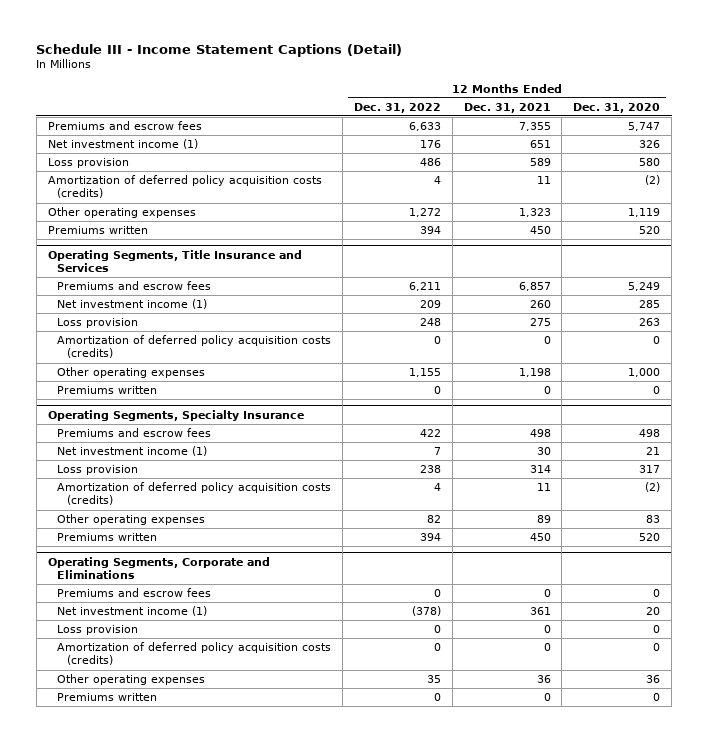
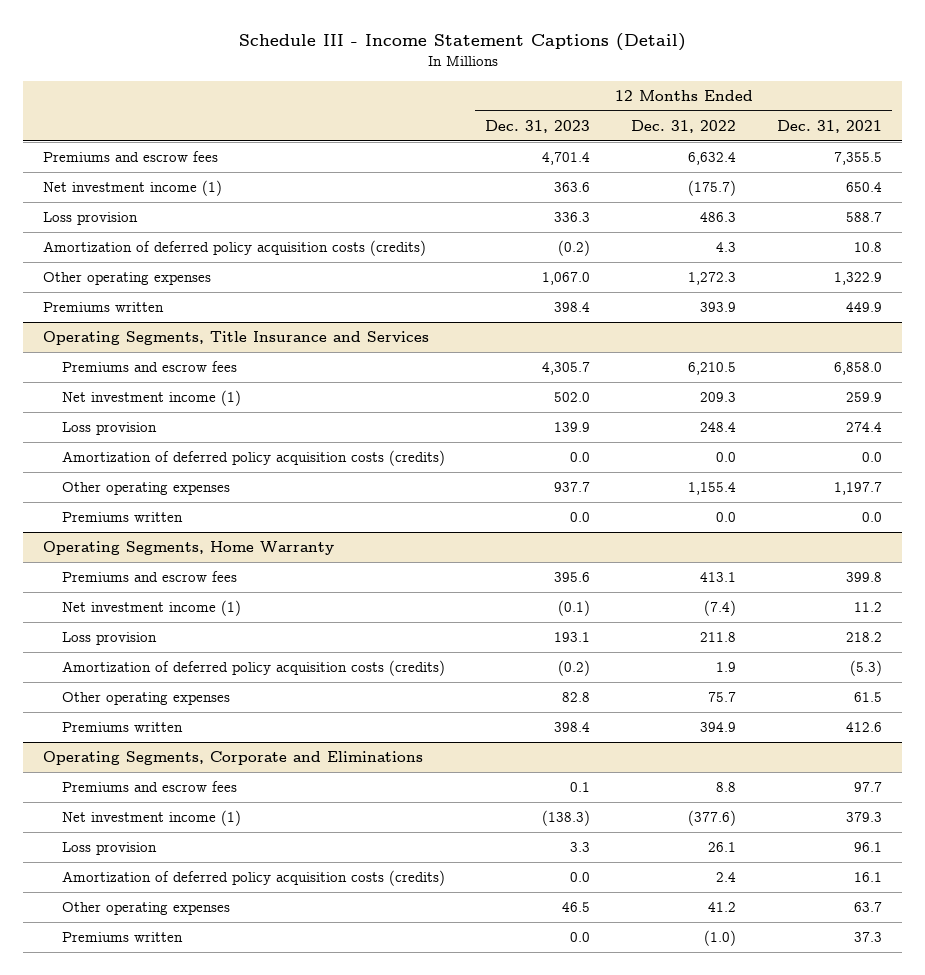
- | 12 Months Ended Dec. 31, 2022 | 12 Months Ended Dec. 31, 2021 | 12 Months Ended Dec. 31, 2020
+ | 12 Months Ended Dec. 31, 2023 | 12 Months Ended Dec. 31, 2022 | 12 Months Ended Dec. 31, 2021
- Premiums and escrow fees | 6,633 | 7,355 | 5,747
- Net investment income (1) | 176 | 651 | 326
- Loss provision | 486 | 589 | 580
- Amortization of deferred policy acquisition costs (credits) | 4 | 11 | (2)
- Other operating expenses | 1,272 | 1,323 | 1,119
- Premiums written | 394 | 450 | 520
+ Premiums and escrow fees | 4,701.4 | 6,632.4 | 7,355.5
+ Net investment income (1) | 363.6 | (175.7) | 650.4
+ Loss provision | 336.3 | 486.3 | 588.7
+ Amortization of deferred policy acquisition costs (credits) | (0.2) | 4.3 | 10.8
+ Other operating expenses | 1,067.0 | 1,272.3 | 1,322.9
+ Premiums written | 398.4 | 393.9 | 449.9
@ Operating Segments, Title Insurance and Services
- Premiums and escrow fees | 6,211 | 6,857 | 5,249
- Net investment income (1) | 209 | 260 | 285
- Loss provision | 248 | 275 | 263
- Amortization of deferred policy acquisition costs (credits) | 0 | 0 | 0
- Other operating expenses | 1,155 | 1,198 | 1,000
- Premiums written | 0 | 0 | 0
- Operating Segments, Specialty Insurance
- Premiums and escrow fees | 422 | 498 | 498
- Net investment income (1) | 7 | 30 | 21
- Loss provision | 238 | 314 | 317
- Amortization of deferred policy acquisition costs (credits) | 4 | 11 | (2)
- Other operating expenses | 82 | 89 | 83
- Premiums written | 394 | 450 | 520
@ Operating Segments, Title Insurance and Services
+ Premiums and escrow fees | 4,305.7 | 6,210.5 | 6,858.0
+ Net investment income (1) | 502.0 | 209.3 | 259.9
+ Loss provision | 139.9 | 248.4 | 274.4
+ Amortization of deferred policy acquisition costs (credits) | 0.0 | 0.0 | 0.0
+ Other operating expenses | 937.7 | 1,155.4 | 1,197.7
+ Premiums written | 0.0 | 0.0 | 0.0
+ Operating Segments, Home Warranty
+ Premiums and escrow fees | 395.6 | 413.1 | 399.8
+ Net investment income (1) | (0.1) | (7.4) | 11.2
+ Loss provision | 193.1 | 211.8 | 218.2
+ Amortization of deferred policy acquisition costs (credits) | (0.2) | 1.9 | (5.3)
+ Other operating expenses | 82.8 | 75.7 | 61.5
+ Premiums written | 398.4 | 394.9 | 412.6
@ Operating Segments, Corporate and Eliminations
- Premiums and escrow fees | 0 | 0 | 0
- Net investment income (1) | (378) | 361 | 20
- Loss provision | 0 | 0 | 0
- Amortization of deferred policy acquisition costs (credits) | 0 | 0 | 0
- Other operating expenses | 35 | 36 | 36
- Premiums written | 0 | 0 | 0
+ Premiums and escrow fees | 0.1 | 8.8 | 97.7
+ Net investment income (1) | (138.3) | (377.6) | 379.3
+ Loss provision | 3.3 | 26.1 | 96.1
+ Amortization of deferred policy acquisition costs (credits) | 0.0 | 2.4 | 16.1
+ Other operating expenses | 46.5 | 41.2 | 63.7
+ Premiums written | 0.0 | (1.0) | 37.3

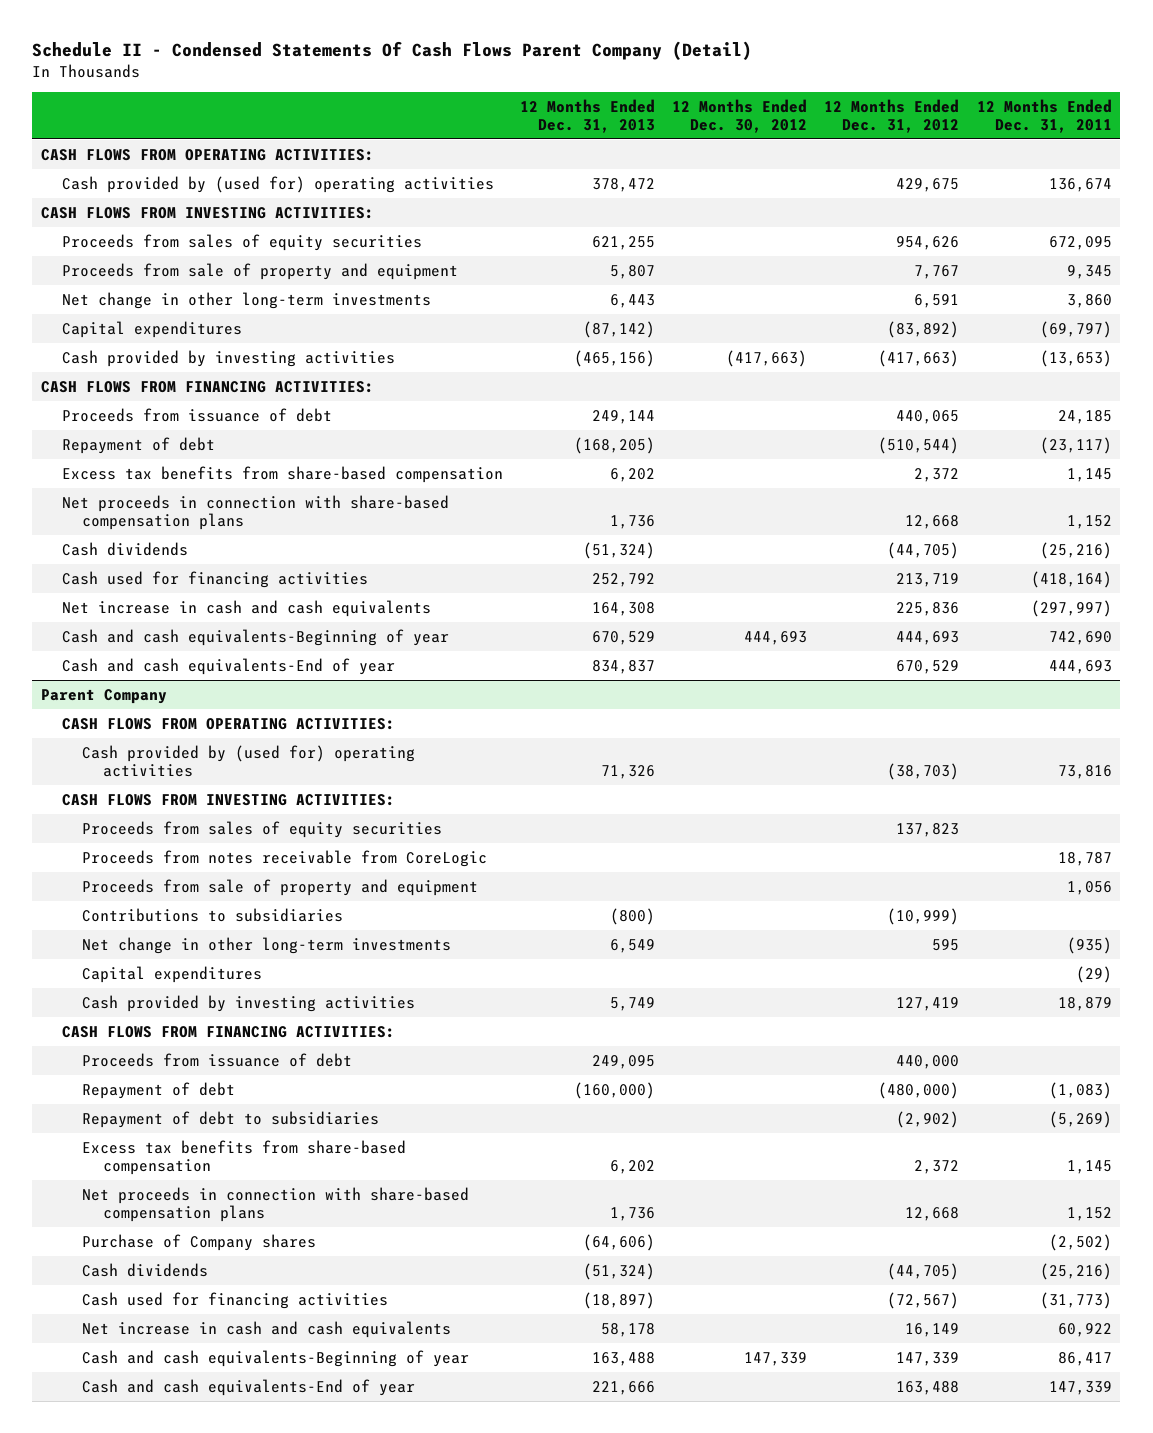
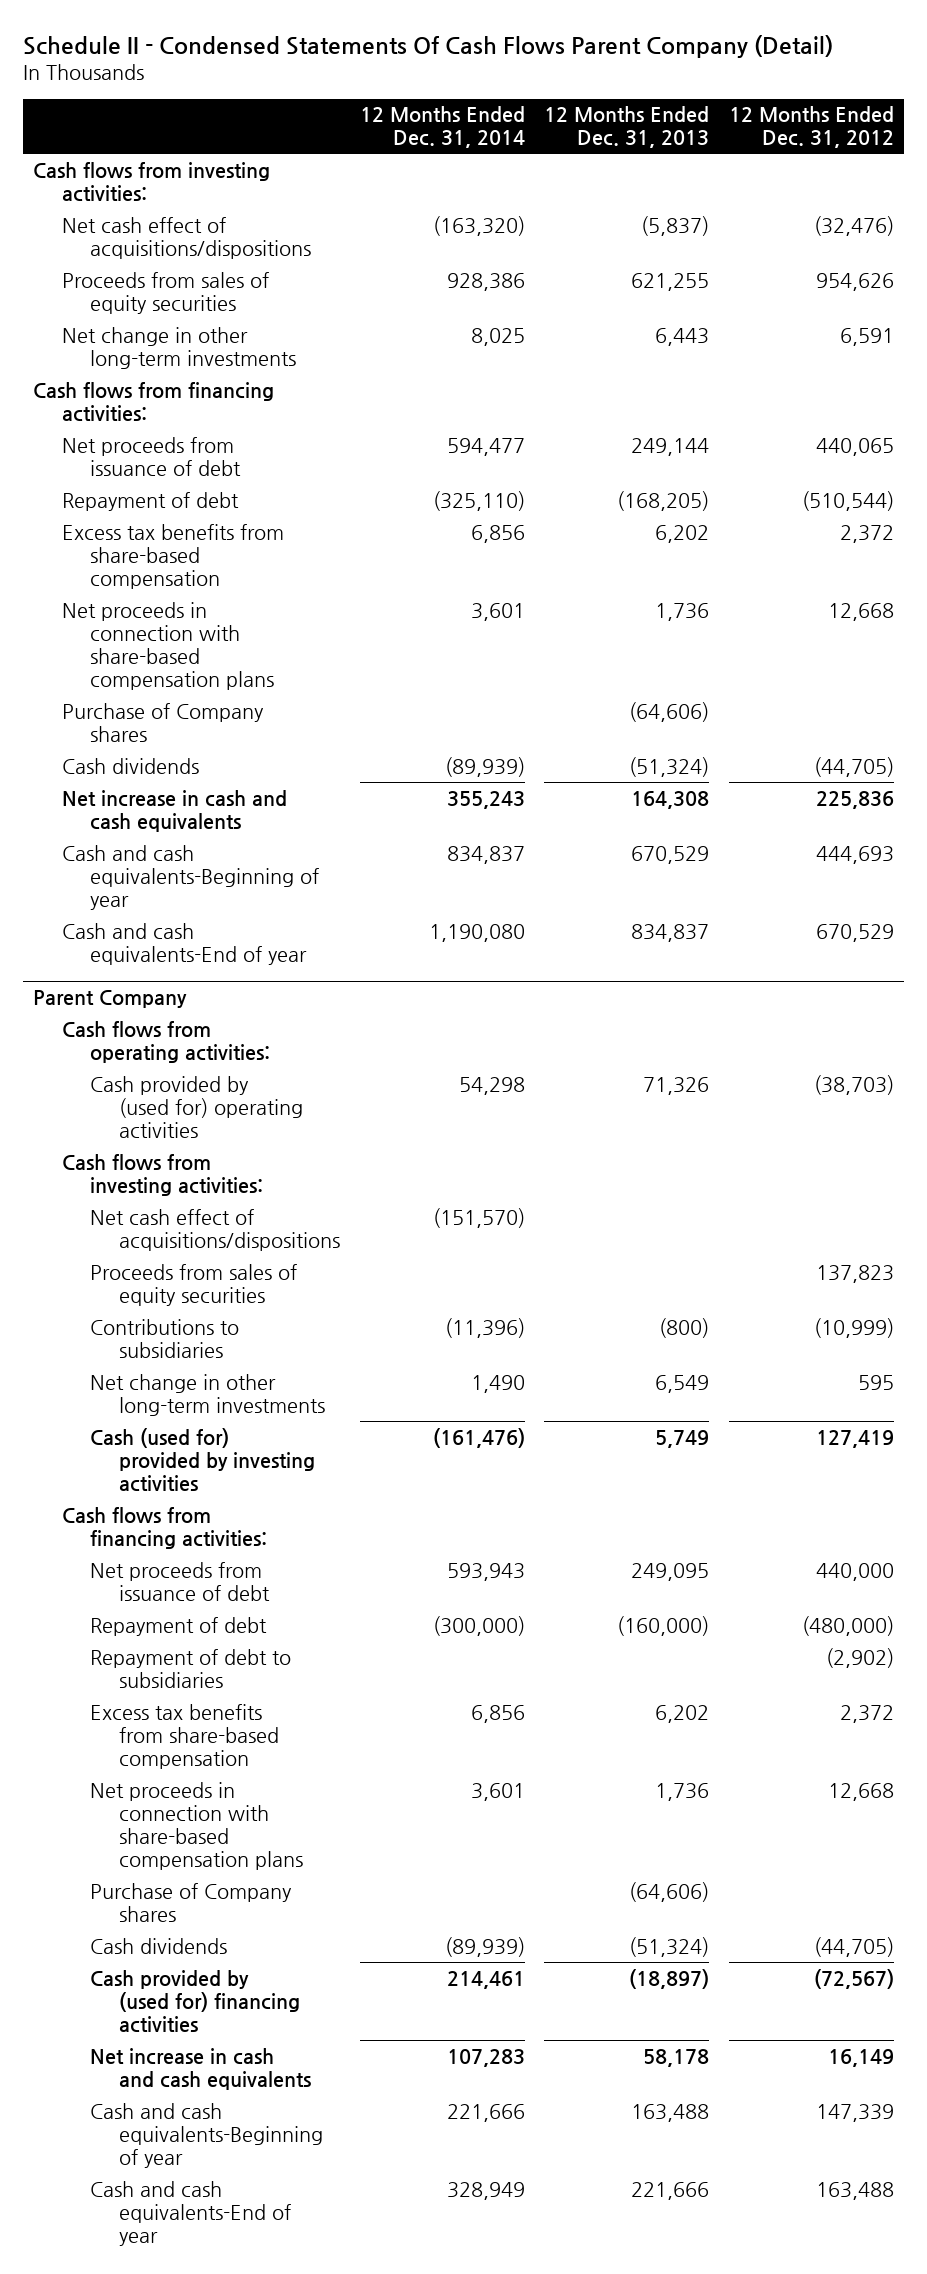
- | 12 Months Ended Dec. 31, 2013 | 12 Months Ended Dec. 30, 2012 | 12 Months Ended Dec. 31, 2012 | 12 Months Ended Dec. 31, 2011
+ | 12 Months Ended Dec. 31, 2014 | 12 Months Ended Dec. 31, 2013 | 12 Months Ended Dec. 31, 2012
- CASH FLOWS FROM OPERATING ACTIVITIES:
- Cash provided by (used for) operating activities | 378,472 | | 429,675 | 136,674
- CASH FLOWS FROM INVESTING ACTIVITIES:
+ Cash flows from investing activities:
+ Net cash effect of acquisitions/dispositions | (163,320) | (5,837) | (32,476)
- Proceeds from sale of property and equipment | 5,807 | | 7,767 | 9,345
- Capital expenditures | (87,142) | | (83,892) | (69,797)
- Cash provided by investing activities | (465,156) | (417,663) | (417,663) | (13,653)
- CASH FLOWS FROM FINANCING ACTIVITIES:
- Proceeds from issuance of debt | 249,144 | | 440,065 | 24,185
+ Cash flows from financing activities:
+ Net proceeds from issuance of debt | 594,477 | 249,144 | 440,065
+ Purchase of Company shares | | (64,606) |
- Cash used for financing activities | 252,792 | | 213,719 | (418,164)
@ Parent Company
- CASH FLOWS FROM OPERATING ACTIVITIES:
+ Cash flows from operating activities:
- CASH FLOWS FROM INVESTING ACTIVITIES:
+ Cash flows from investing activities:
+ Net cash effect of acquisitions/dispositions | (151,570) | |
- Proceeds from notes receivable from CoreLogic | | | | 18,787
- Proceeds from sale of property and equipment | | | | 1,056
- Capital expenditures | | | | (29)
- Cash provided by investing activities | 5,749 | | 127,419 | 18,879
- CASH FLOWS FROM FINANCING ACTIVITIES:
- Proceeds from issuance of debt | 249,095 | | 440,000 |
+ Cash (used for) provided by investing activities | (161,476) | 5,749 | 127,419
+ Cash flows from financing activities:
+ Net proceeds from issuance of debt | 593,943 | 249,095 | 440,000
- Cash used for financing activities | (18,897) | | (72,567) | (31,773)
+ Cash provided by (used for) financing activities | 214,461 | (18,897) | (72,567)

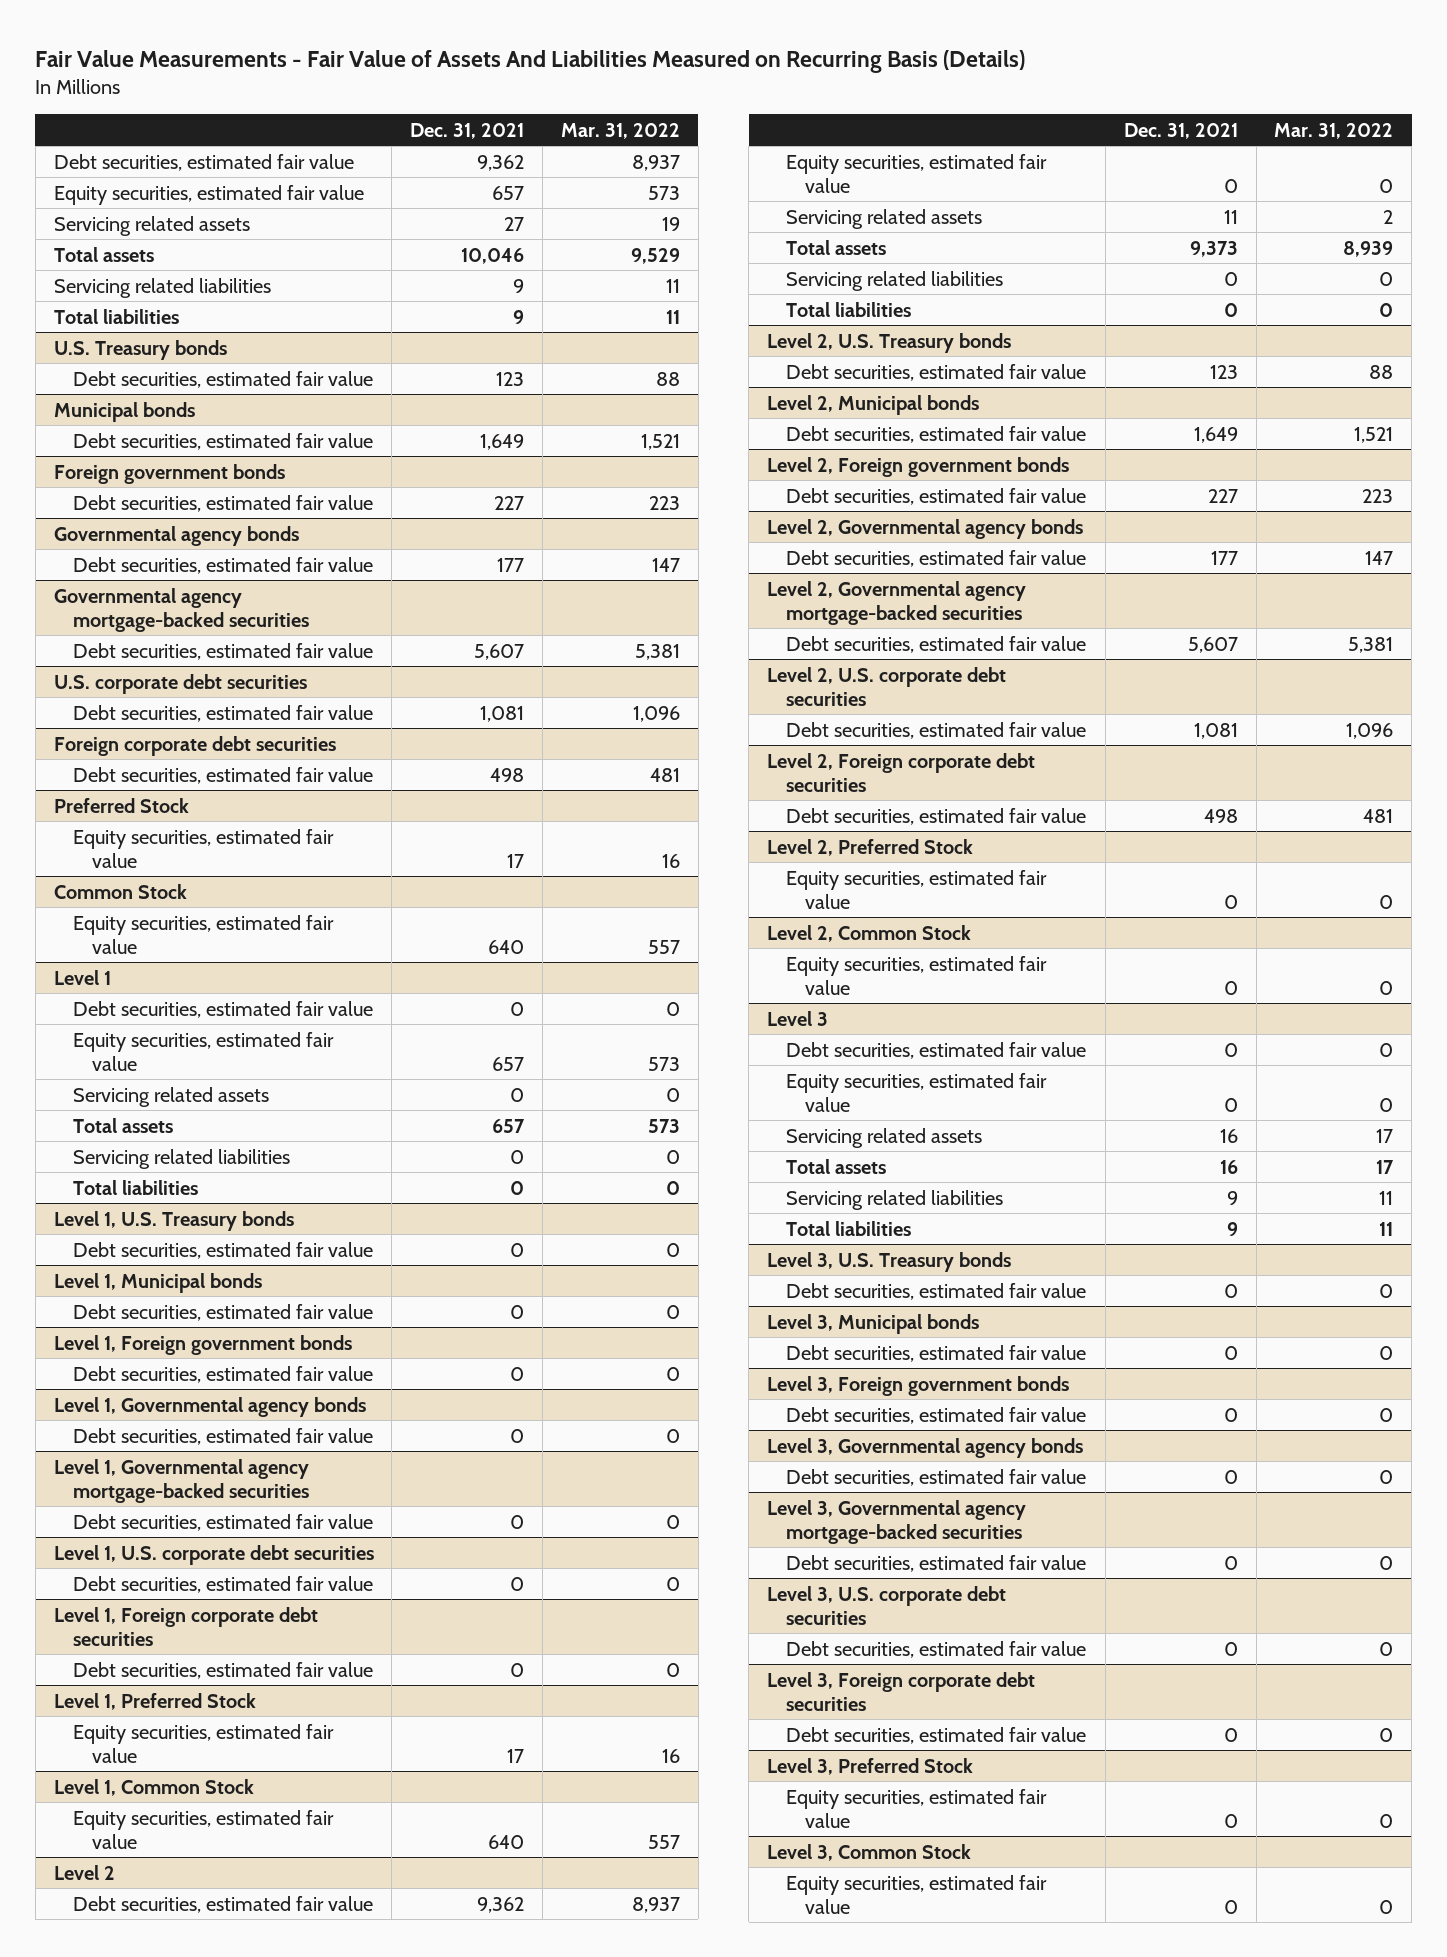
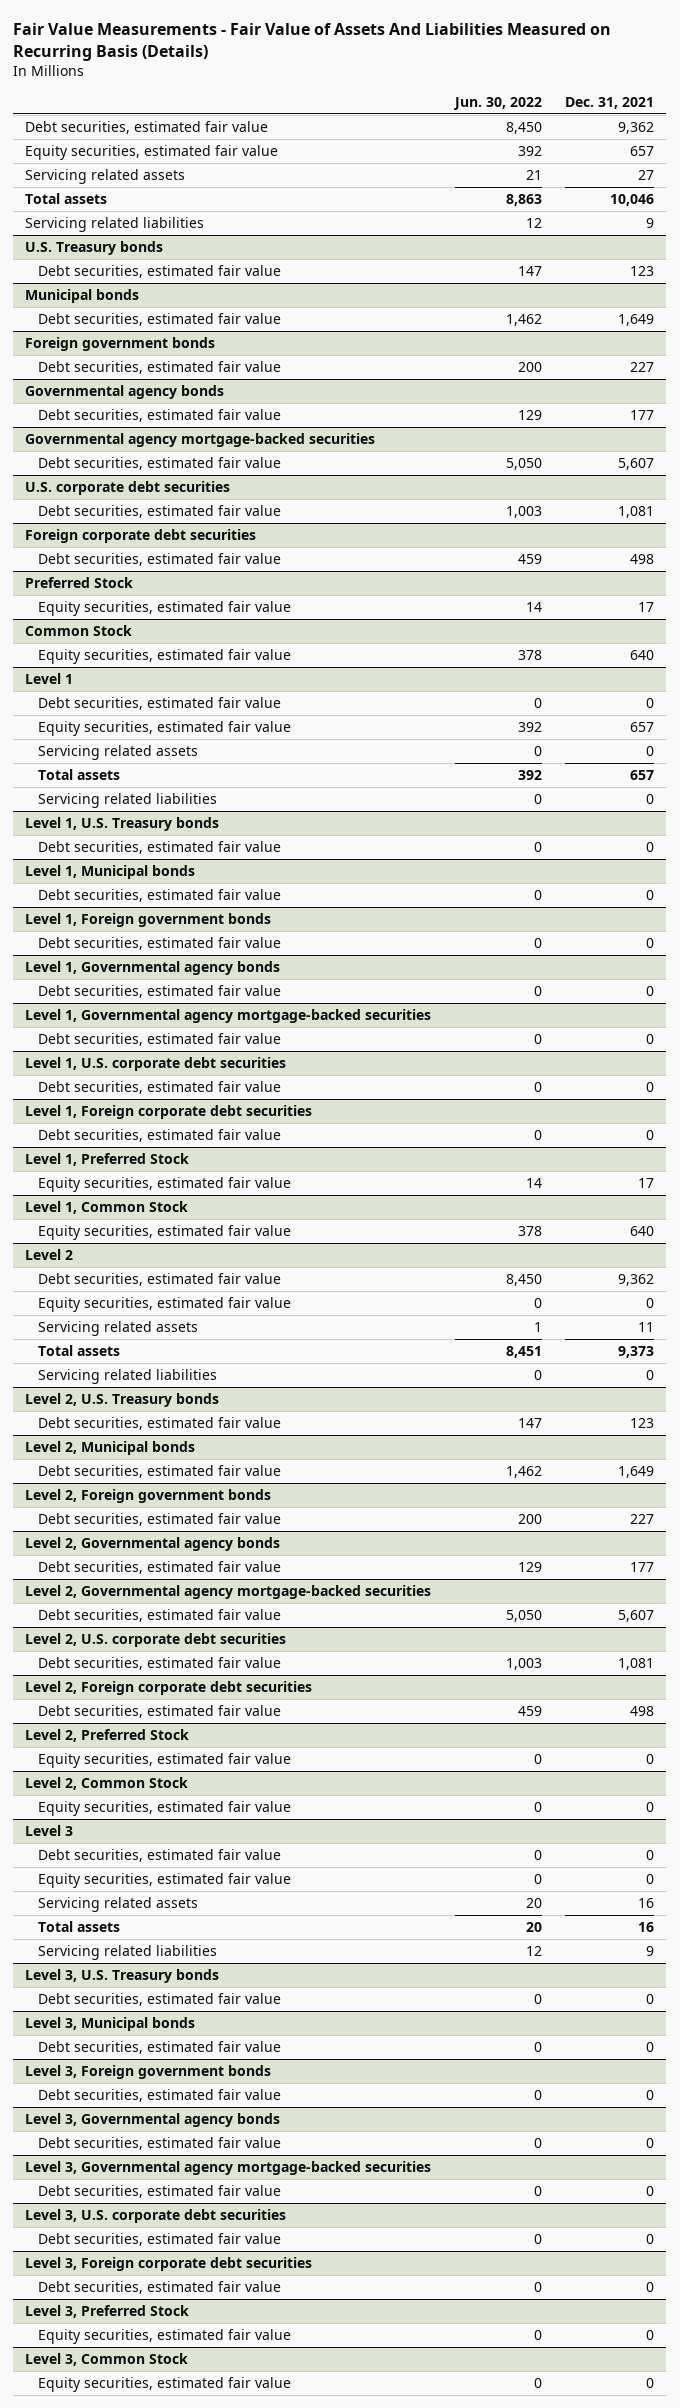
- | Dec. 31, 2021 | Mar. 31, 2022
+ | Jun. 30, 2022 | Dec. 31, 2021
- Total liabilities | 9 | 11
@ Level 1
- Total liabilities | 0 | 0
@ Level 2
- Total liabilities | 0 | 0
@ Level 3
- Total liabilities | 9 | 11

